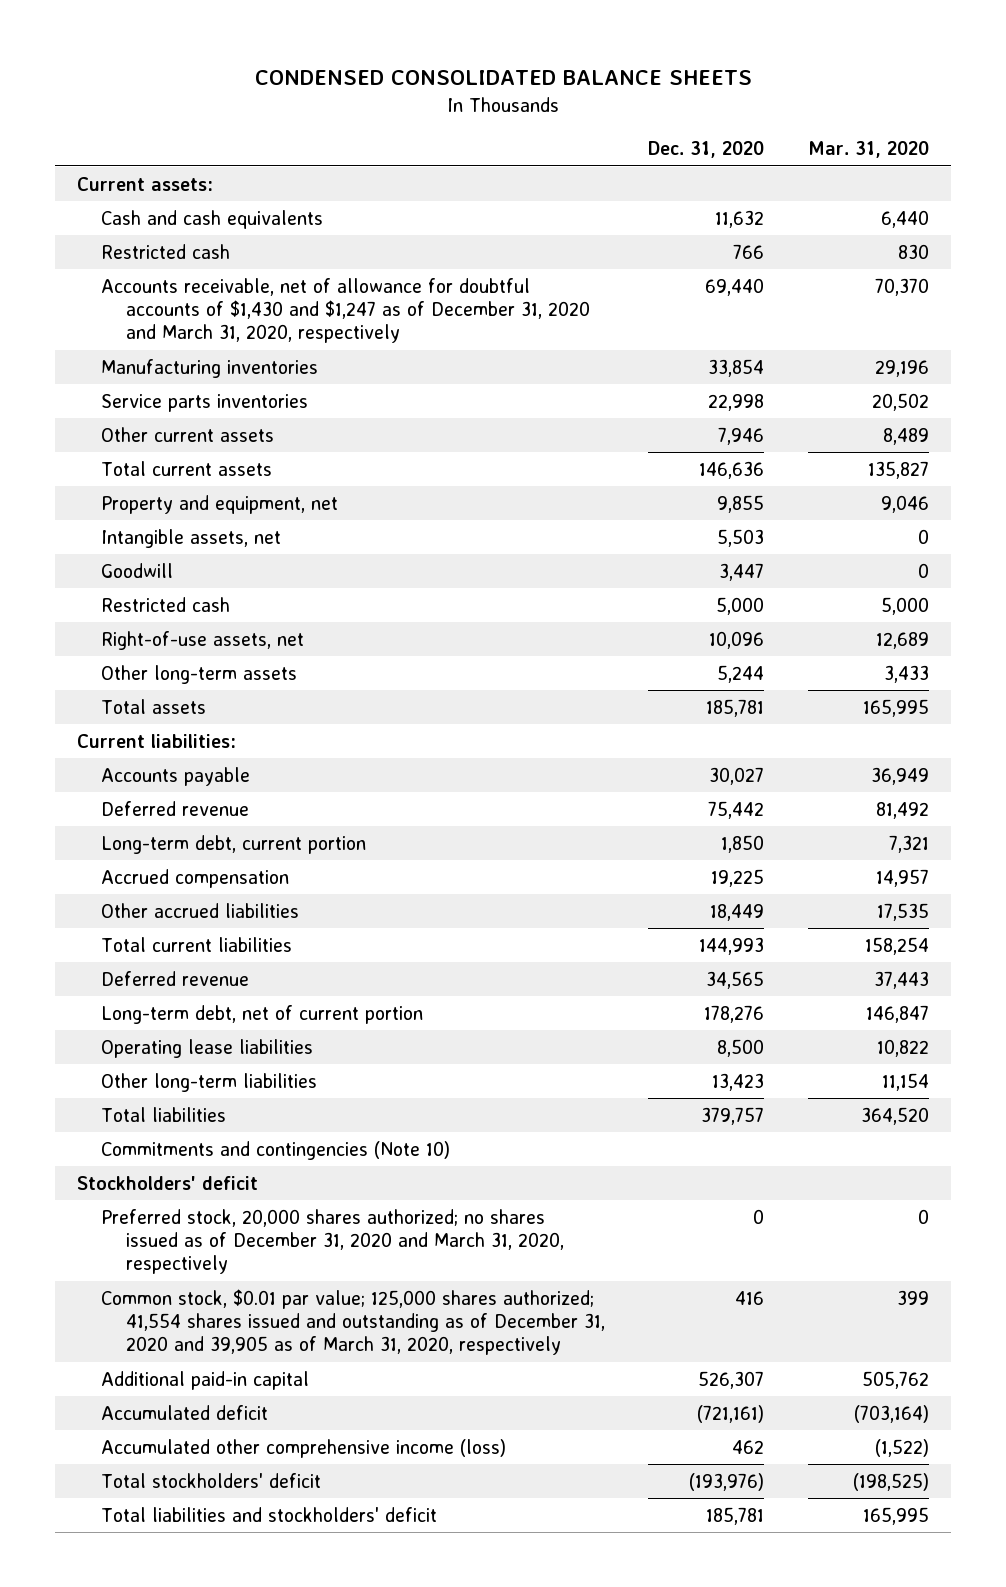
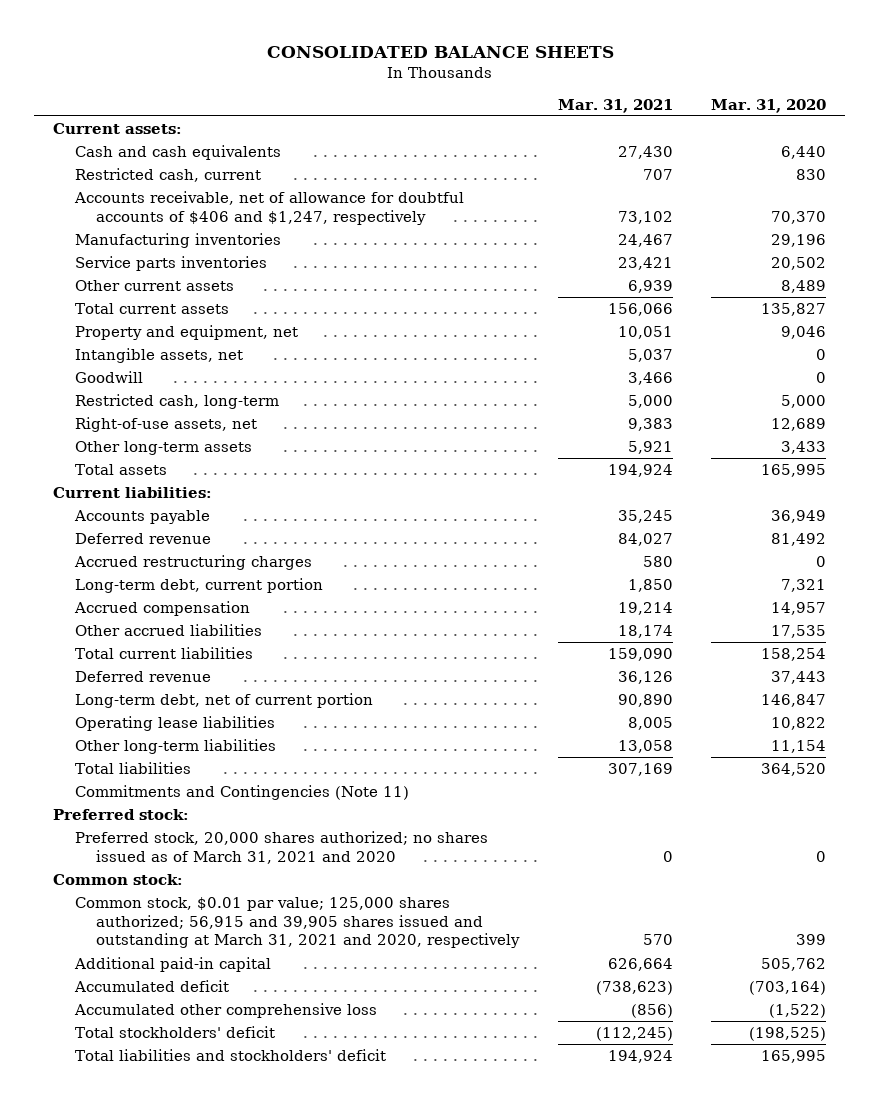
- CONDENSED CONSOLIDATED BALANCE SHEETS
+ CONSOLIDATED BALANCE SHEETS
- | Dec. 31, 2020 | Mar. 31, 2020
+ | Mar. 31, 2021 | Mar. 31, 2020
- Restricted cash | 766 | 830
- Accounts receivable, net of allowance for doubtful accounts of $1,430 and $1,247 as of December 31, 2020 and March 31, 2020, respectively | 69,440 | 70,370
+ Restricted cash, current | 707 | 830
+ Accounts receivable, net of allowance for doubtful accounts of $406 and $1,247, respectively | 73,102 | 70,370
- Restricted cash | 5,000 | 5,000
+ Restricted cash, long-term | 5,000 | 5,000
+ Accrued restructuring charges | 580 | 0
- Commitments and contingencies (Note 10)
- Stockholders' deficit
- Preferred stock, 20,000 shares authorized; no shares issued as of December 31, 2020 and March 31, 2020, respectively | 0 | 0
- Common stock, $0.01 par value; 125,000 shares authorized; 41,554 shares issued and outstanding as of December 31, 2020 and 39,905 as of March 31, 2020, respectively | 416 | 399
+ Commitments and Contingencies (Note 11)
+ Preferred stock:
+ Preferred stock, 20,000 shares authorized; no shares issued as of March 31, 2021 and 2020 | 0 | 0
+ Common stock:
+ Common stock, $0.01 par value; 125,000 shares authorized; 56,915 and 39,905 shares issued and outstanding at March 31, 2021 and 2020, respectively | 570 | 399
- Accumulated other comprehensive income (loss) | 462 | (1,522)
+ Accumulated other comprehensive loss | (856) | (1,522)

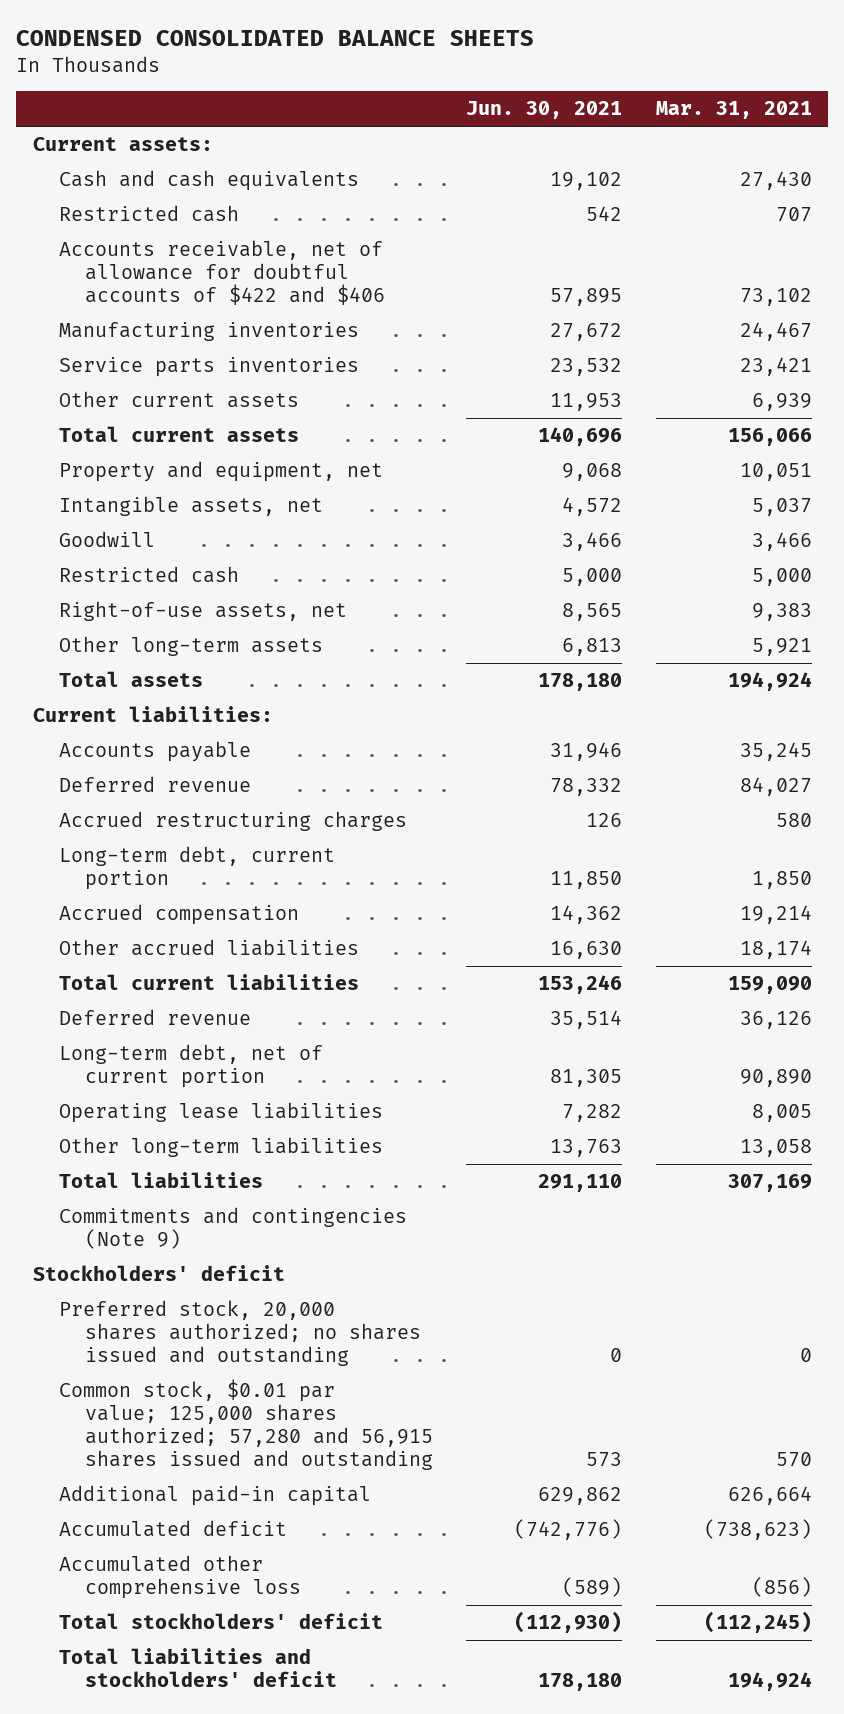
- CONSOLIDATED BALANCE SHEETS
+ CONDENSED CONSOLIDATED BALANCE SHEETS
- | Mar. 31, 2021 | Mar. 31, 2020
+ | Jun. 30, 2021 | Mar. 31, 2021
- Restricted cash, current | 707 | 830
- Accounts receivable, net of allowance for doubtful accounts of $406 and $1,247, respectively | 73,102 | 70,370
+ Restricted cash | 542 | 707
+ Accounts receivable, net of allowance for doubtful accounts of $422 and $406 | 57,895 | 73,102
- Restricted cash, long-term | 5,000 | 5,000
+ Restricted cash | 5,000 | 5,000
- Commitments and Contingencies (Note 11)
- Preferred stock:
- Preferred stock, 20,000 shares authorized; no shares issued as of March 31, 2021 and 2020 | 0 | 0
- Common stock:
- Common stock, $0.01 par value; 125,000 shares authorized; 56,915 and 39,905 shares issued and outstanding at March 31, 2021 and 2020, respectively | 570 | 399
+ Commitments and contingencies (Note 9)
+ Stockholders' deficit
+ Preferred stock, 20,000 shares authorized; no shares issued and outstanding | 0 | 0
+ Common stock, $0.01 par value; 125,000 shares authorized; 57,280 and 56,915 shares issued and outstanding | 573 | 570

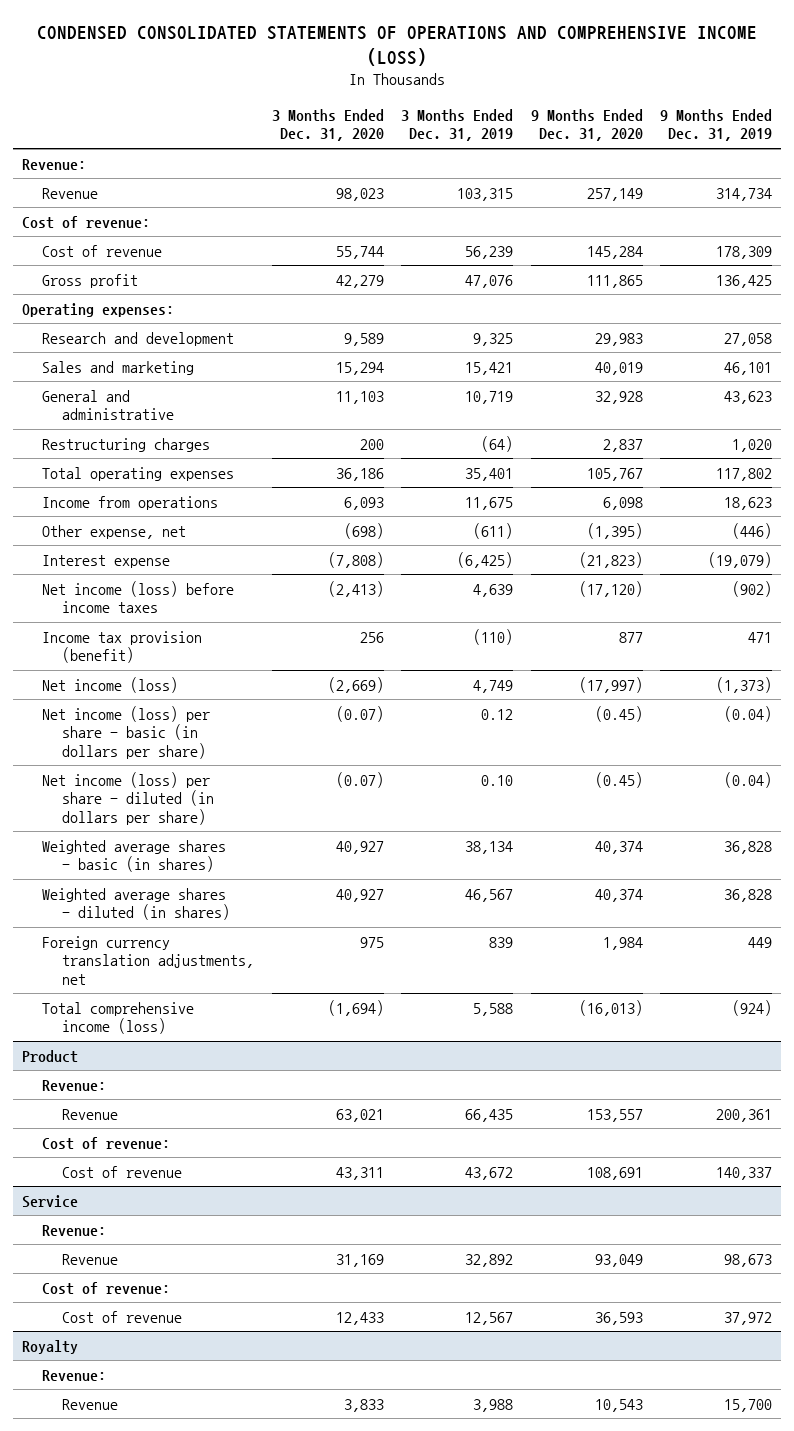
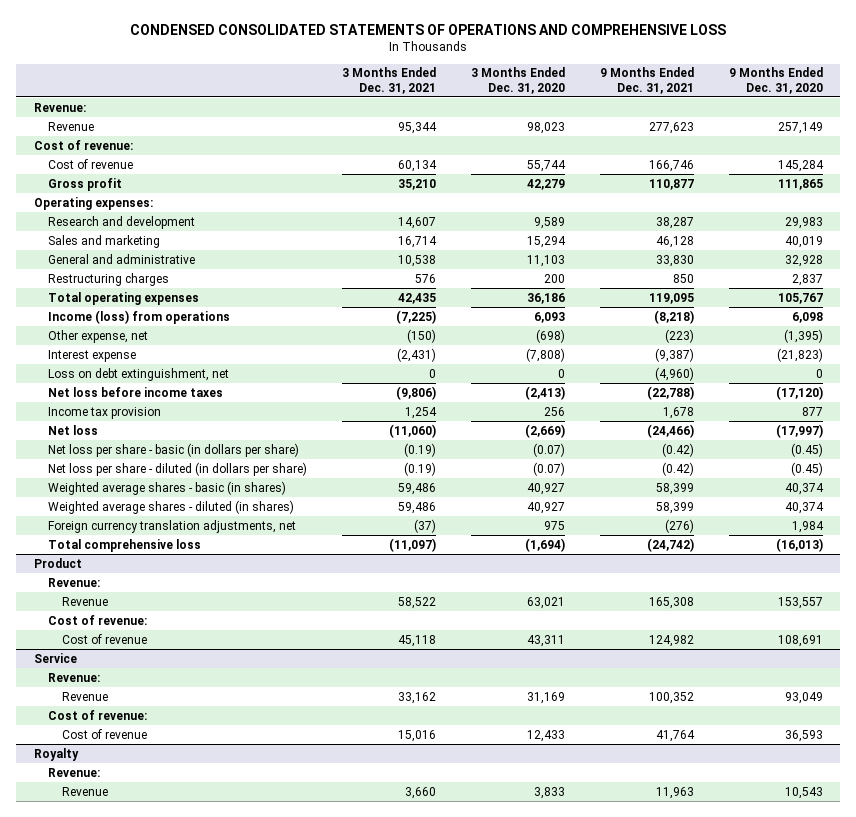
- CONDENSED CONSOLIDATED STATEMENTS OF OPERATIONS AND COMPREHENSIVE INCOME (LOSS)
+ CONDENSED CONSOLIDATED STATEMENTS OF OPERATIONS AND COMPREHENSIVE LOSS
- | 3 Months Ended Dec. 31, 2020 | 3 Months Ended Dec. 31, 2019 | 9 Months Ended Dec. 31, 2020 | 9 Months Ended Dec. 31, 2019
+ | 3 Months Ended Dec. 31, 2021 | 3 Months Ended Dec. 31, 2020 | 9 Months Ended Dec. 31, 2021 | 9 Months Ended Dec. 31, 2020
- Income from operations | 6,093 | 11,675 | 6,098 | 18,623
+ Income (loss) from operations | (7,225) | 6,093 | (8,218) | 6,098
- Net income (loss) before income taxes | (2,413) | 4,639 | (17,120) | (902)
- Income tax provision (benefit) | 256 | (110) | 877 | 471
- Net income (loss) | (2,669) | 4,749 | (17,997) | (1,373)
- Net income (loss) per share - basic (in dollars per share) | (0.07) | 0.12 | (0.45) | (0.04)
- Net income (loss) per share - diluted (in dollars per share) | (0.07) | 0.10 | (0.45) | (0.04)
+ Loss on debt extinguishment, net | 0 | 0 | (4,960) | 0
+ Net loss before income taxes | (9,806) | (2,413) | (22,788) | (17,120)
+ Income tax provision | 1,254 | 256 | 1,678 | 877
+ Net loss | (11,060) | (2,669) | (24,466) | (17,997)
+ Net loss per share - basic (in dollars per share) | (0.19) | (0.07) | (0.42) | (0.45)
+ Net loss per share - diluted (in dollars per share) | (0.19) | (0.07) | (0.42) | (0.45)
- Total comprehensive income (loss) | (1,694) | 5,588 | (16,013) | (924)
+ Total comprehensive loss | (11,097) | (1,694) | (24,742) | (16,013)

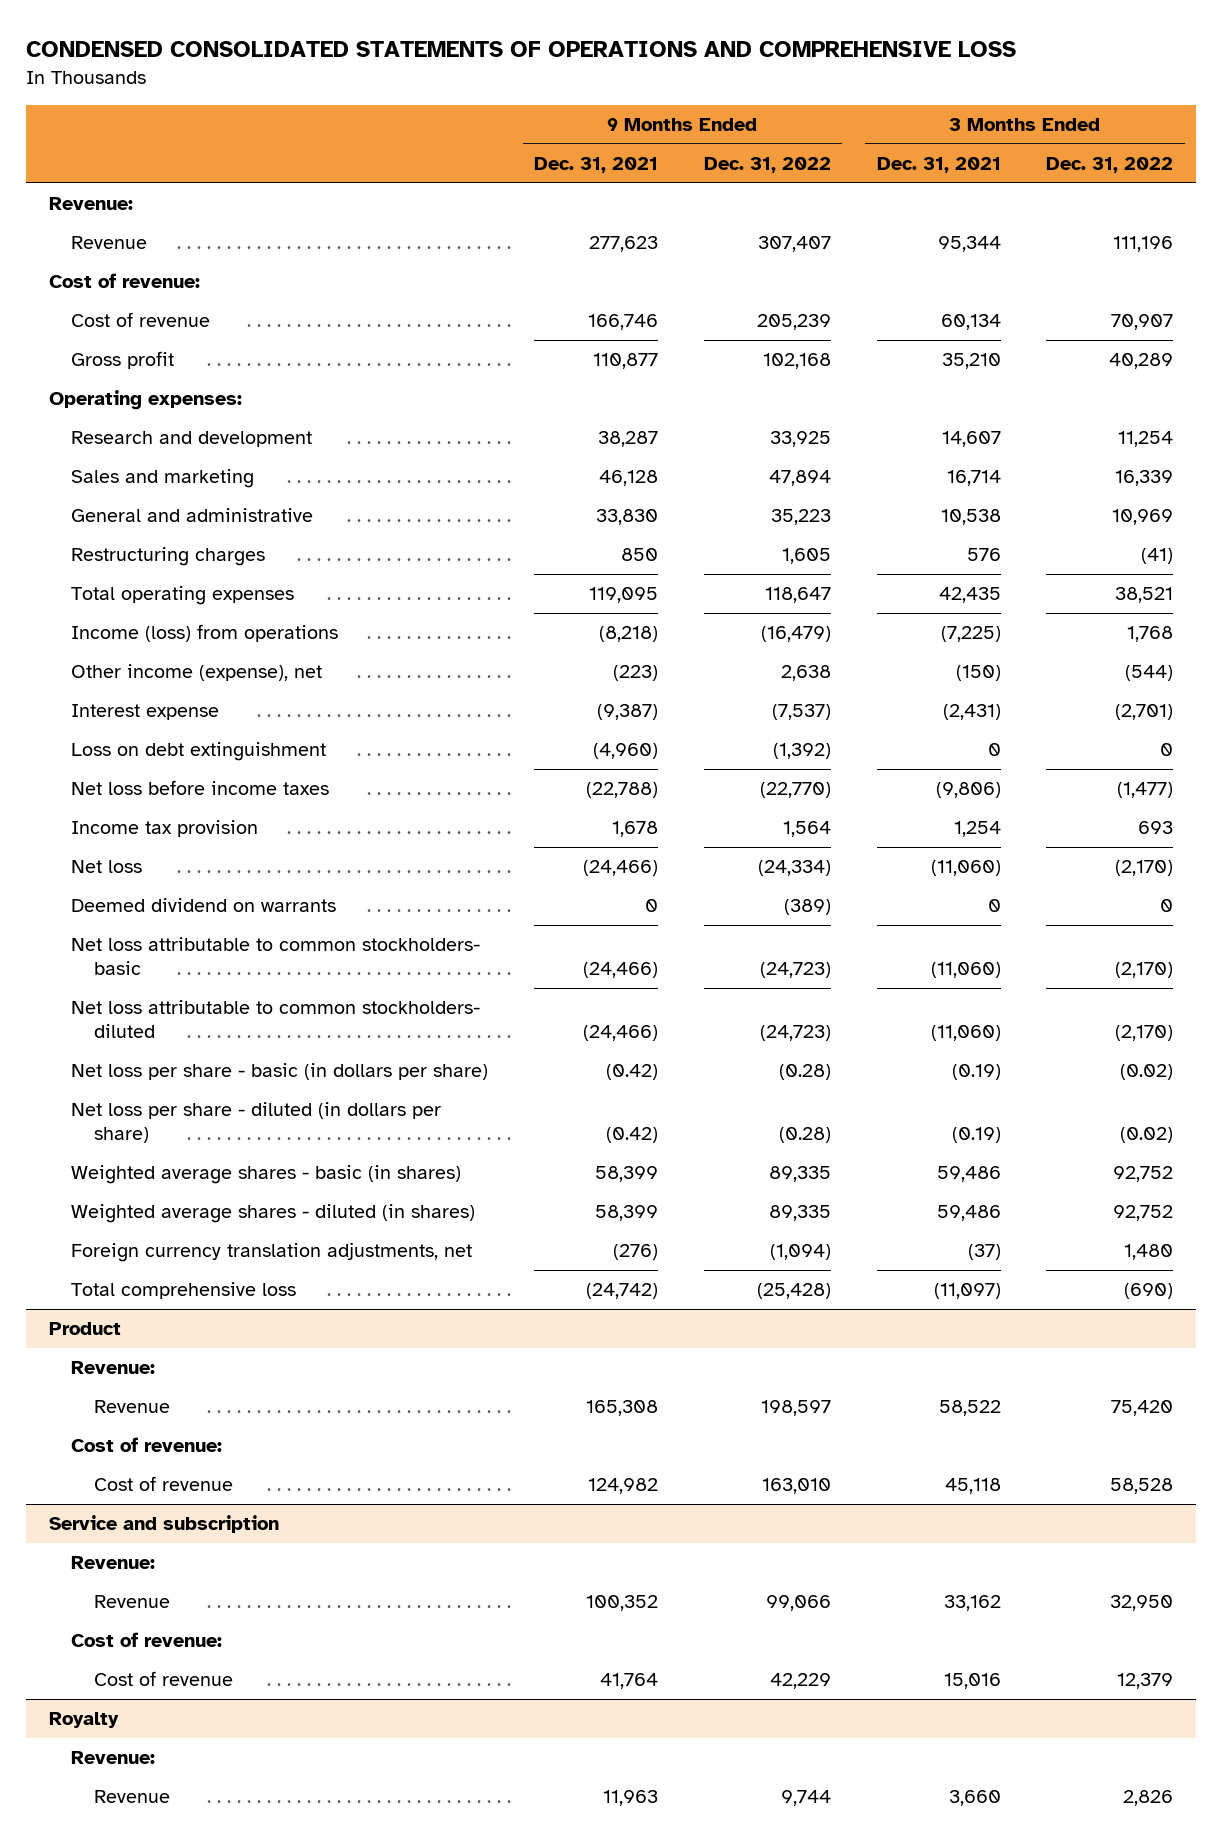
- | 3 Months Ended Dec. 31, 2021 | 3 Months Ended Dec. 31, 2020 | 9 Months Ended Dec. 31, 2021 | 9 Months Ended Dec. 31, 2020
+ | 9 Months Ended Dec. 31, 2021 | 9 Months Ended Dec. 31, 2022 | 3 Months Ended Dec. 31, 2021 | 3 Months Ended Dec. 31, 2022
- Other expense, net | (150) | (698) | (223) | (1,395)
+ Other income (expense), net | (223) | 2,638 | (150) | (544)
- Loss on debt extinguishment, net | 0 | 0 | (4,960) | 0
+ Loss on debt extinguishment | (4,960) | (1,392) | 0 | 0
+ Deemed dividend on warrants | 0 | (389) | 0 | 0
+ Net loss attributable to common stockholders- basic | (24,466) | (24,723) | (11,060) | (2,170)
+ Net loss attributable to common stockholders- diluted | (24,466) | (24,723) | (11,060) | (2,170)
- Service
+ Service and subscription

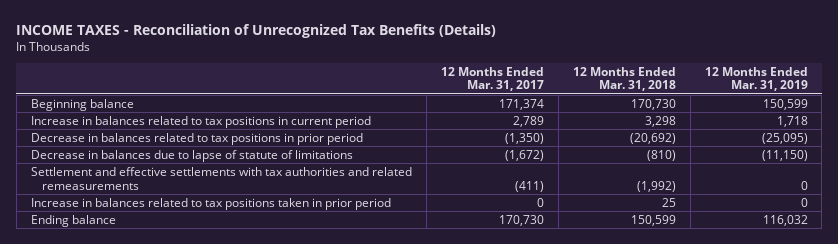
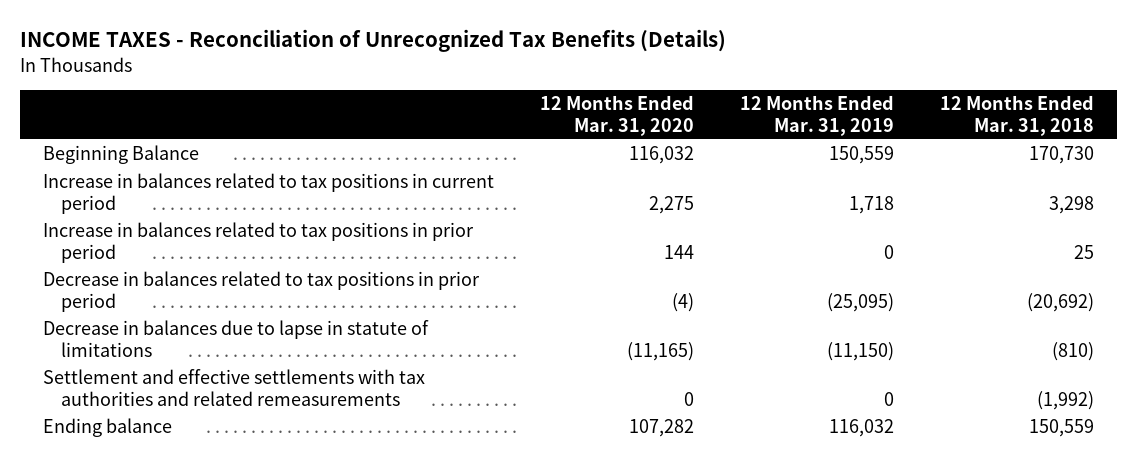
- | 12 Months Ended Mar. 31, 2017 | 12 Months Ended Mar. 31, 2018 | 12 Months Ended Mar. 31, 2019
+ | 12 Months Ended Mar. 31, 2020 | 12 Months Ended Mar. 31, 2019 | 12 Months Ended Mar. 31, 2018
- Beginning balance | 171,374 | 170,730 | 150,599
+ Beginning Balance | 116,032 | 150,559 | 170,730
+ Increase in balances related to tax positions in prior period | 144 | 0 | 25
- Decrease in balances due to lapse of statute of limitations | (1,672) | (810) | (11,150)
+ Decrease in balances due to lapse in statute of limitations | (11,165) | (11,150) | (810)
- Increase in balances related to tax positions taken in prior period | 0 | 25 | 0
- Ending balance | 170,730 | 150,599 | 116,032
+ Ending balance | 107,282 | 116,032 | 150,559

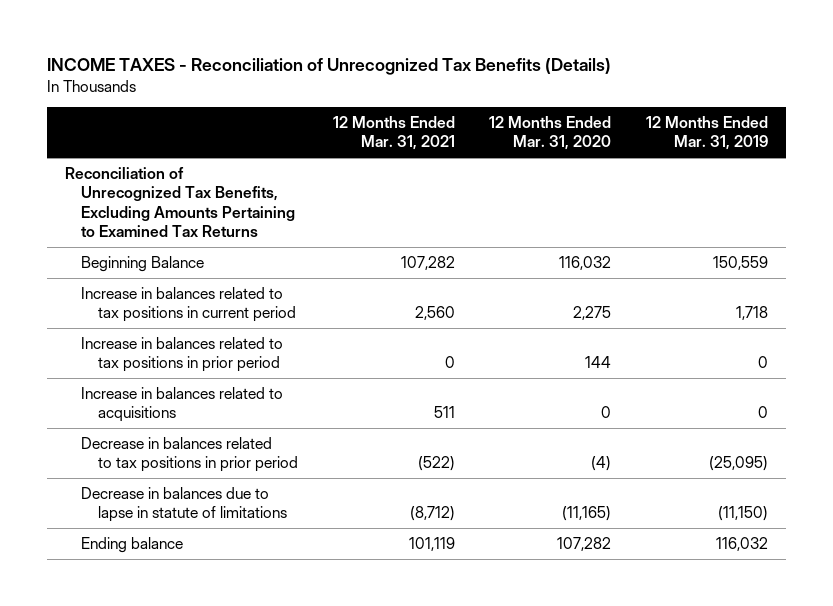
- | 12 Months Ended Mar. 31, 2020 | 12 Months Ended Mar. 31, 2019 | 12 Months Ended Mar. 31, 2018
+ | 12 Months Ended Mar. 31, 2021 | 12 Months Ended Mar. 31, 2020 | 12 Months Ended Mar. 31, 2019
+ Reconciliation of Unrecognized Tax Benefits, Excluding Amounts Pertaining to Examined Tax Returns
+ Increase in balances related to acquisitions | 511 | 0 | 0
- Settlement and effective settlements with tax authorities and related remeasurements | 0 | 0 | (1,992)

